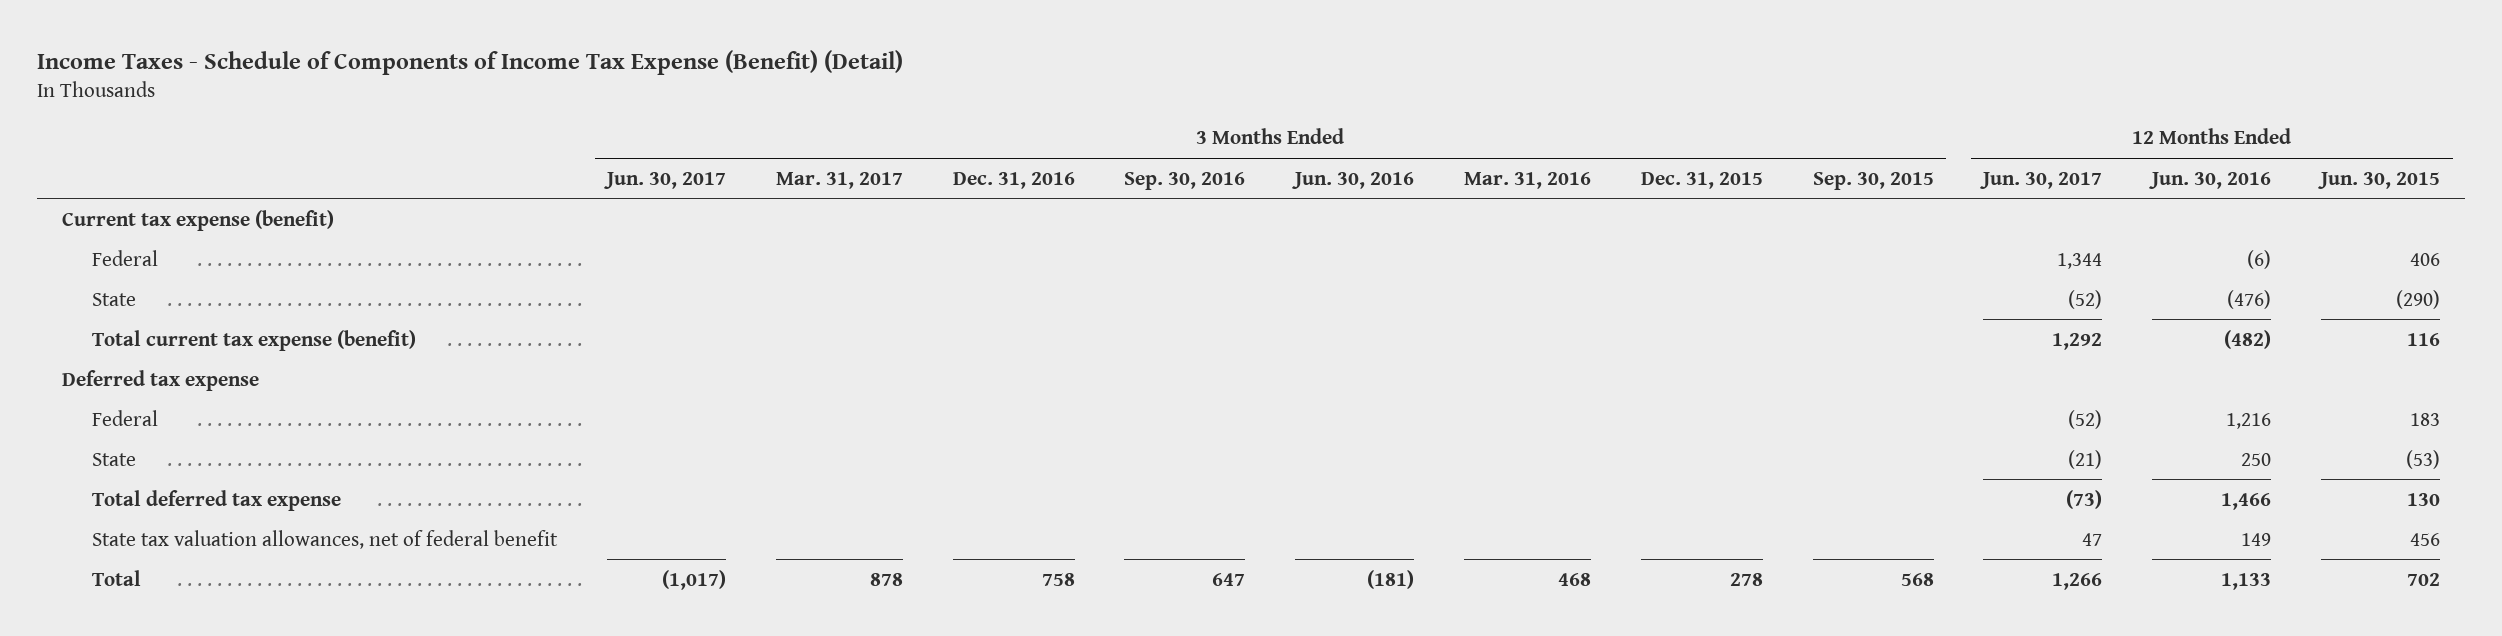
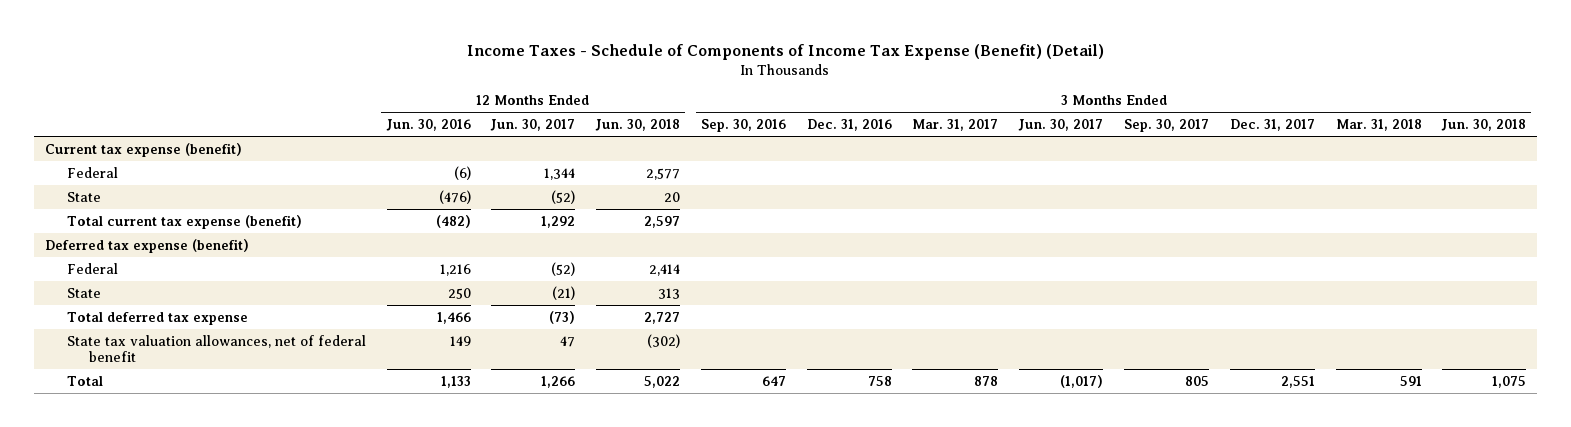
- | 3 Months Ended Jun. 30, 2017 | 3 Months Ended Mar. 31, 2017 | 3 Months Ended Dec. 31, 2016 | 3 Months Ended Sep. 30, 2016 | 3 Months Ended Jun. 30, 2016 | 3 Months Ended Mar. 31, 2016 | 3 Months Ended Dec. 31, 2015 | 3 Months Ended Sep. 30, 2015 | 12 Months Ended Jun. 30, 2017 | 12 Months Ended Jun. 30, 2016 | 12 Months Ended Jun. 30, 2015
+ | 12 Months Ended Jun. 30, 2016 | 12 Months Ended Jun. 30, 2017 | 12 Months Ended Jun. 30, 2018 | 3 Months Ended Sep. 30, 2016 | 3 Months Ended Dec. 31, 2016 | 3 Months Ended Mar. 31, 2017 | 3 Months Ended Jun. 30, 2017 | 3 Months Ended Sep. 30, 2017 | 3 Months Ended Dec. 31, 2017 | 3 Months Ended Mar. 31, 2018 | 3 Months Ended Jun. 30, 2018
- Deferred tax expense
+ Deferred tax expense (benefit)

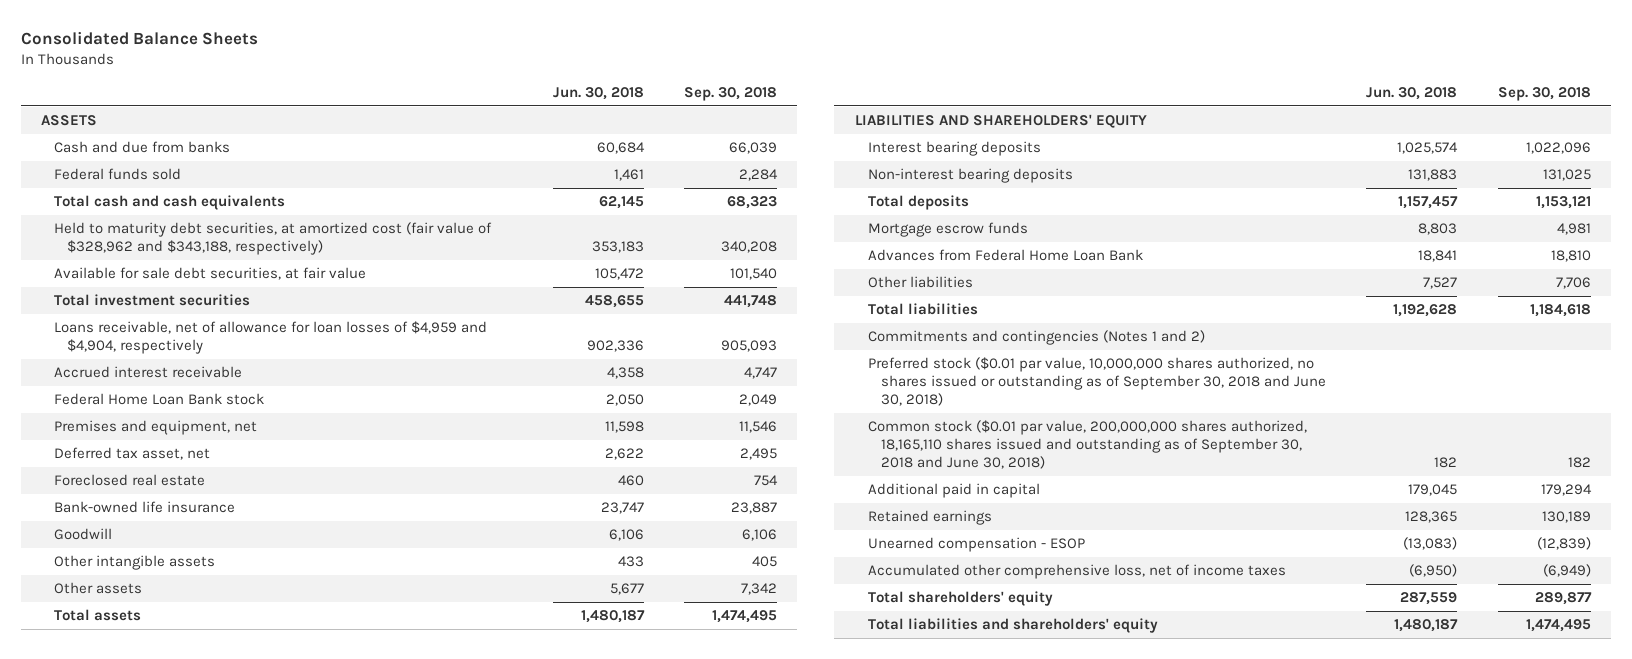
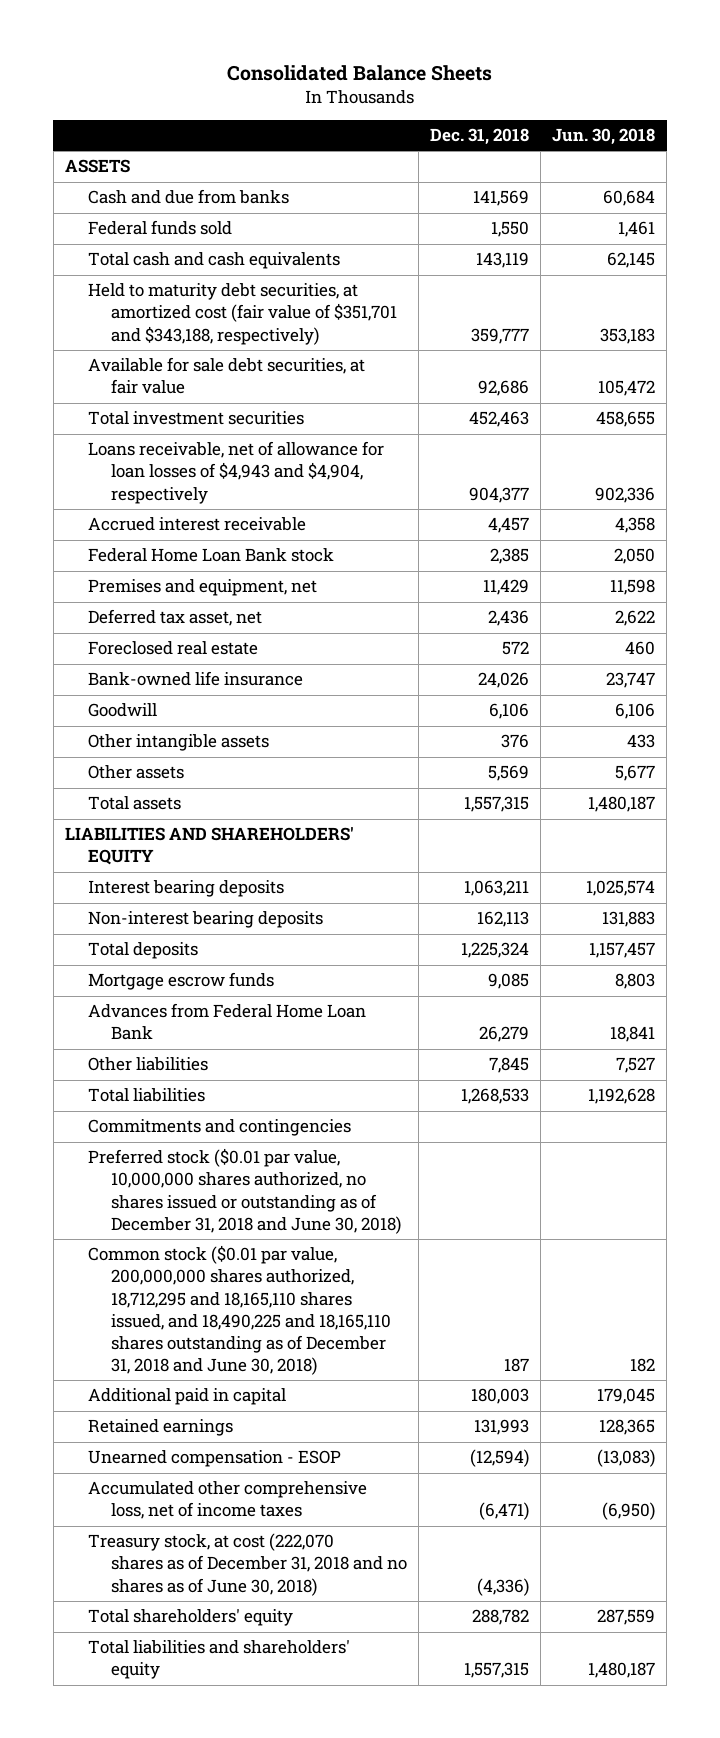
- | Jun. 30, 2018 | Sep. 30, 2018
+ | Dec. 31, 2018 | Jun. 30, 2018
- Held to maturity debt securities, at amortized cost (fair value of $328,962 and $343,188, respectively) | 353,183 | 340,208
+ Held to maturity debt securities, at amortized cost (fair value of $351,701 and $343,188, respectively) | 359,777 | 353,183
- Loans receivable, net of allowance for loan losses of $4,959 and $4,904, respectively | 902,336 | 905,093
+ Loans receivable, net of allowance for loan losses of $4,943 and $4,904, respectively | 904,377 | 902,336
- Commitments and contingencies (Notes 1 and 2)
- Preferred stock ($0.01 par value, 10,000,000 shares authorized, no shares issued or outstanding as of September 30, 2018 and June 30, 2018)
- Common stock ($0.01 par value, 200,000,000 shares authorized, 18,165,110 shares issued and outstanding as of September 30, 2018 and June 30, 2018) | 182 | 182
+ Commitments and contingencies
+ Preferred stock ($0.01 par value, 10,000,000 shares authorized, no shares issued or outstanding as of December 31, 2018 and June 30, 2018)
+ Common stock ($0.01 par value, 200,000,000 shares authorized, 18,712,295 and 18,165,110 shares issued, and 18,490,225 and 18,165,110 shares outstanding as of December 31, 2018 and June 30, 2018) | 187 | 182
+ Treasury stock, at cost (222,070 shares as of December 31, 2018 and no shares as of June 30, 2018) | (4,336) |

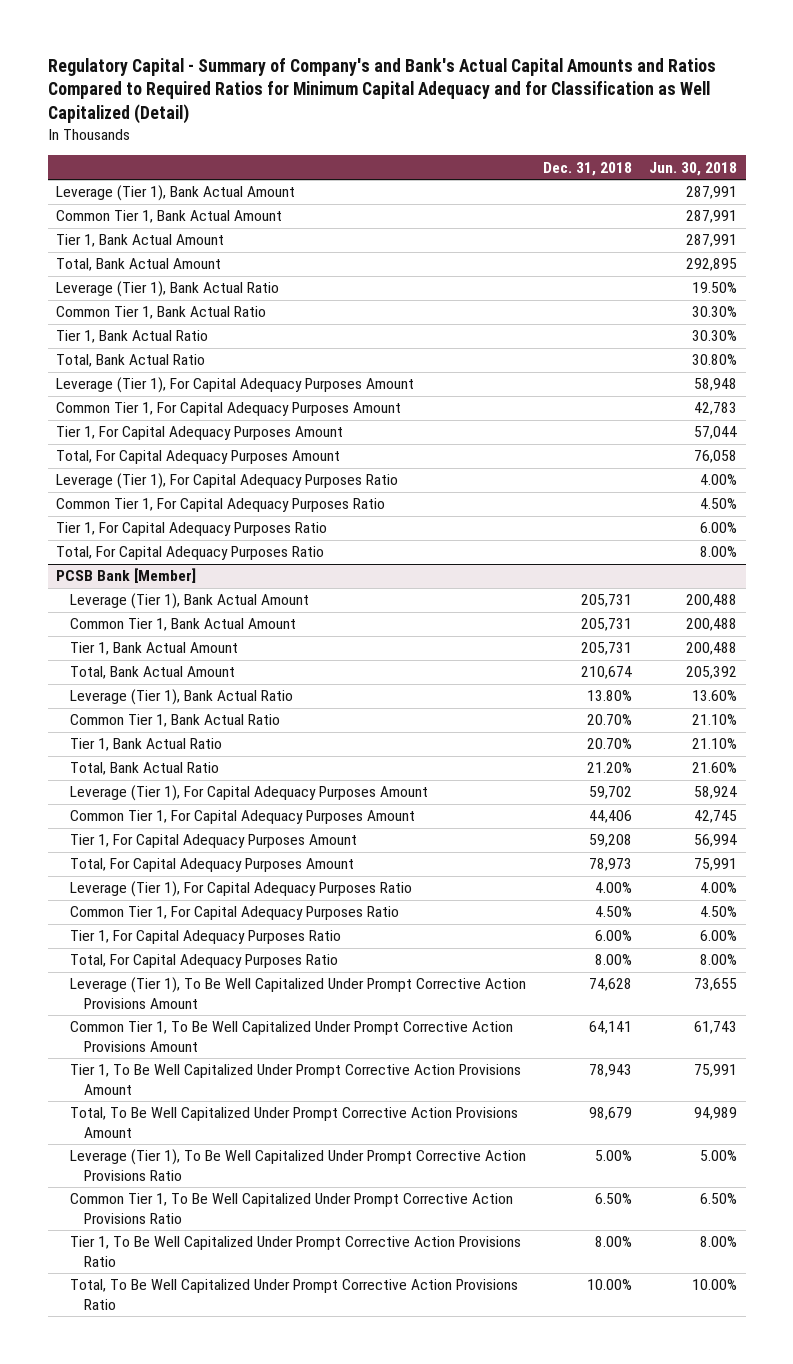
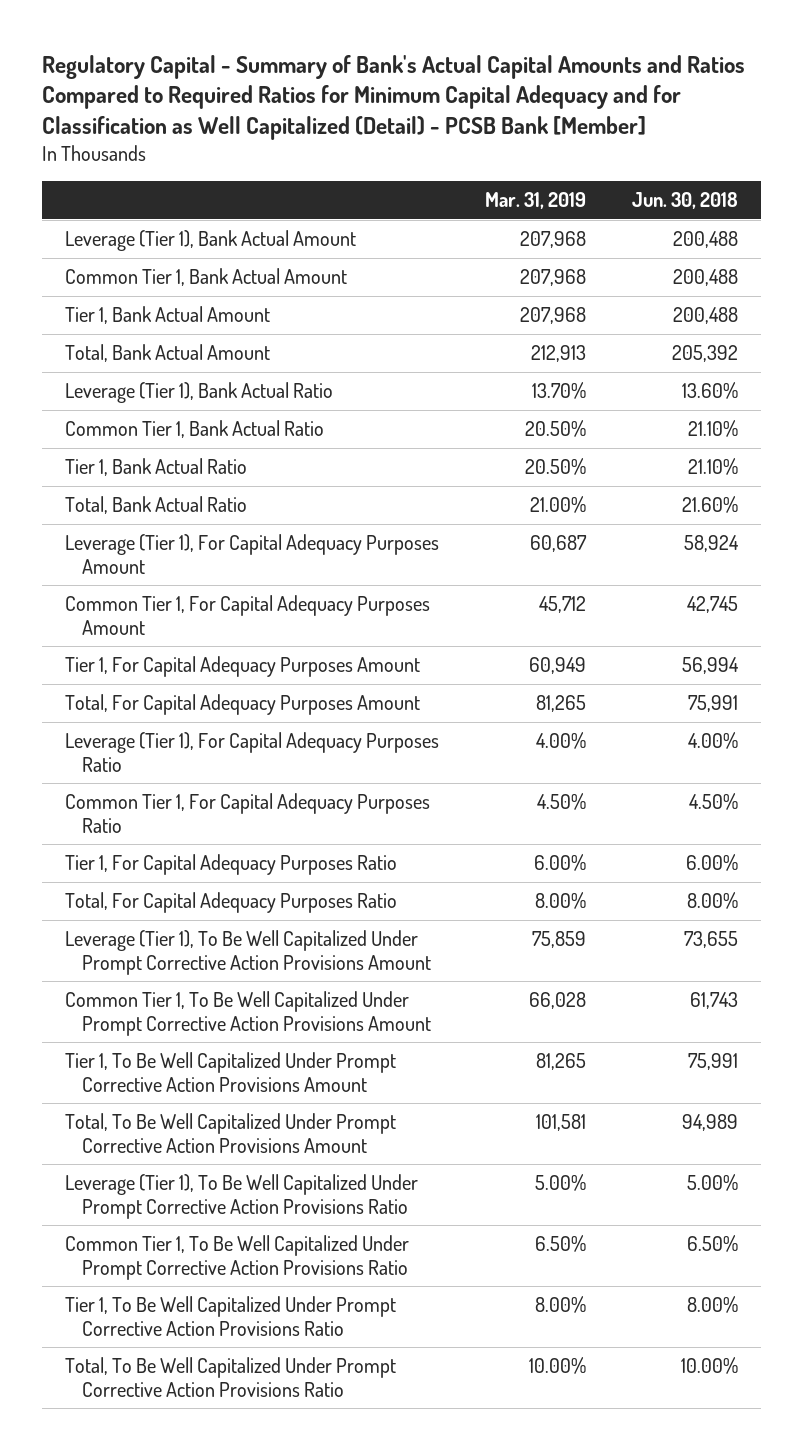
- Regulatory Capital - Summary of Company's and Bank's Actual Capital Amounts and Ratios Compared to Required Ratios for Minimum Capital Adequacy and for Classification as Well Capitalized (Detail)
+ Regulatory Capital - Summary of Bank's Actual Capital Amounts and Ratios Compared to Required Ratios for Minimum Capital Adequacy and for Classification as Well Capitalized (Detail) - PCSB Bank [Member]
- | Dec. 31, 2018 | Jun. 30, 2018
+ | Mar. 31, 2019 | Jun. 30, 2018
- Leverage (Tier 1), Bank Actual Amount | | 287,991
- Common Tier 1, Bank Actual Amount | | 287,991
- Tier 1, Bank Actual Amount | | 287,991
- Total, Bank Actual Amount | | 292,895
- Leverage (Tier 1), Bank Actual Ratio | | 19.50%
- Common Tier 1, Bank Actual Ratio | | 30.30%
- Tier 1, Bank Actual Ratio | | 30.30%
- Total, Bank Actual Ratio | | 30.80%
- Leverage (Tier 1), For Capital Adequacy Purposes Amount | | 58,948
- Common Tier 1, For Capital Adequacy Purposes Amount | | 42,783
- Tier 1, For Capital Adequacy Purposes Amount | | 57,044
- Total, For Capital Adequacy Purposes Amount | | 76,058
- Leverage (Tier 1), For Capital Adequacy Purposes Ratio | | 4.00%
- Common Tier 1, For Capital Adequacy Purposes Ratio | | 4.50%
- Tier 1, For Capital Adequacy Purposes Ratio | | 6.00%
- Total, For Capital Adequacy Purposes Ratio | | 8.00%
- PCSB Bank [Member]

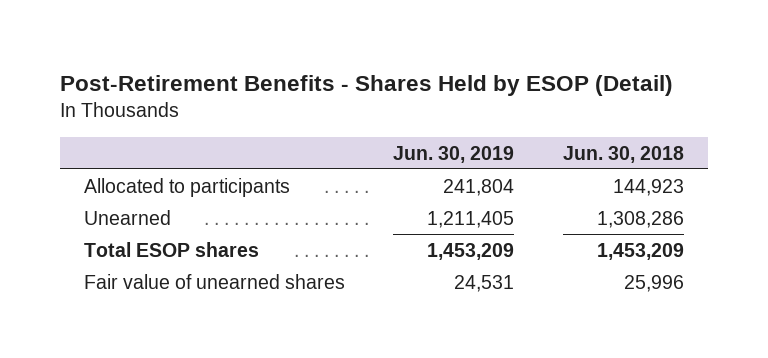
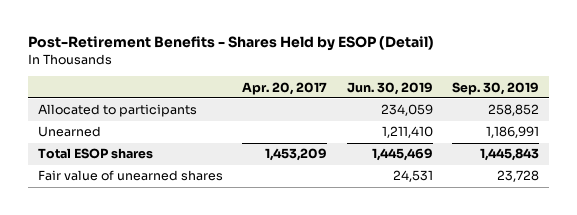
- | Jun. 30, 2019 | Jun. 30, 2018
+ | Apr. 20, 2017 | Jun. 30, 2019 | Sep. 30, 2019
- Allocated to participants | 241,804 | 144,923
- Unearned | 1,211,405 | 1,308,286
- Total ESOP shares | 1,453,209 | 1,453,209
+ Allocated to participants | | 234,059 | 258,852
+ Unearned | | 1,211,410 | 1,186,991
+ Total ESOP shares | 1,453,209 | 1,445,469 | 1,445,843

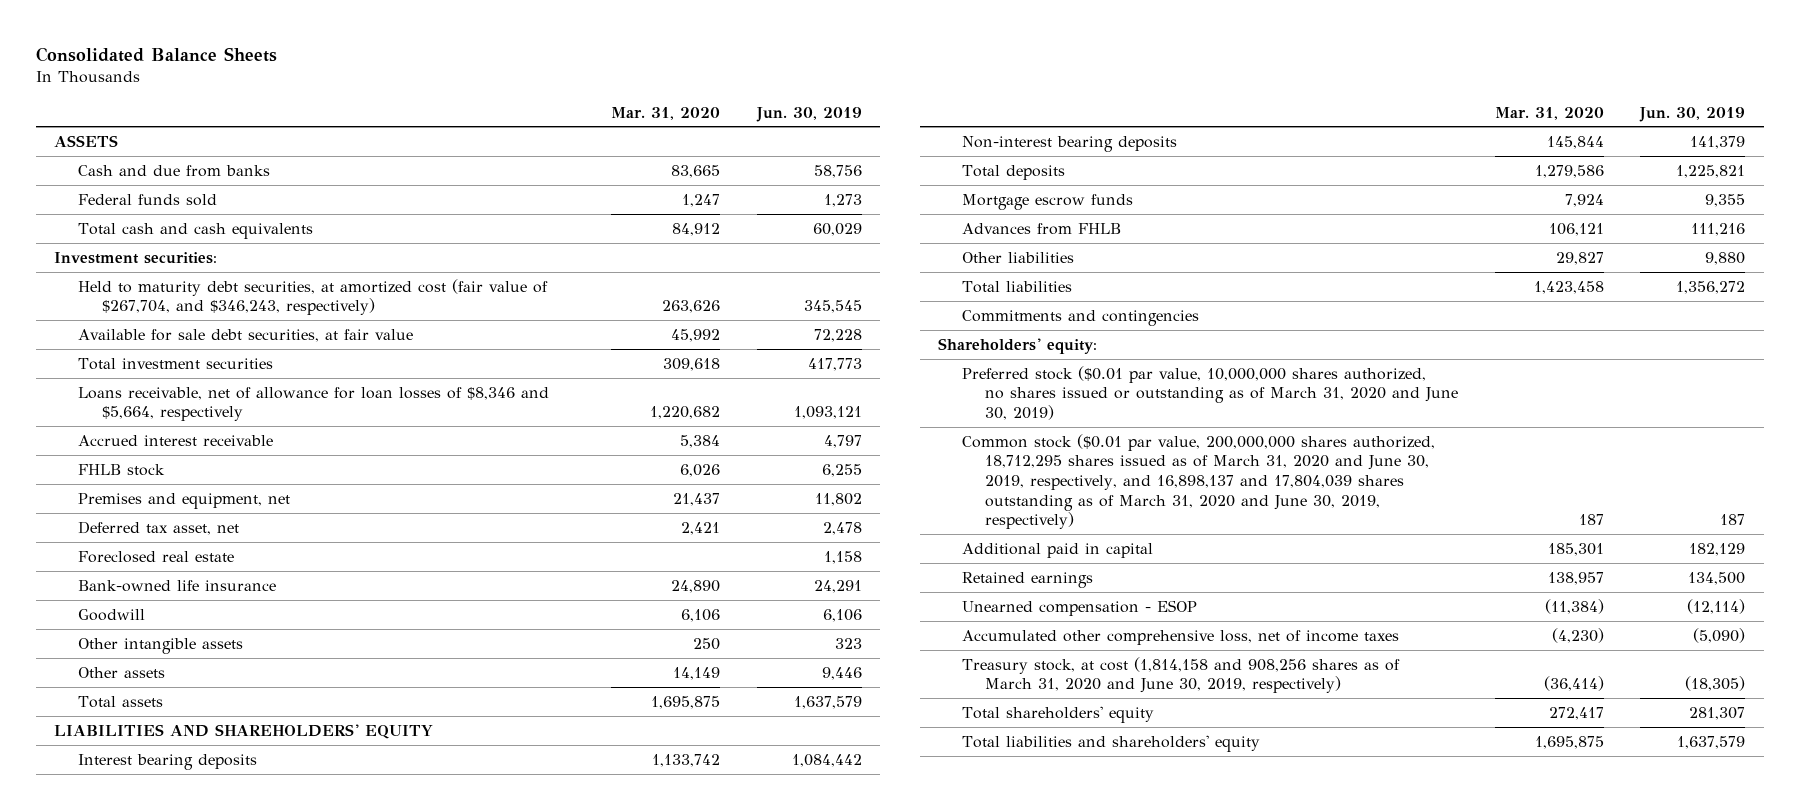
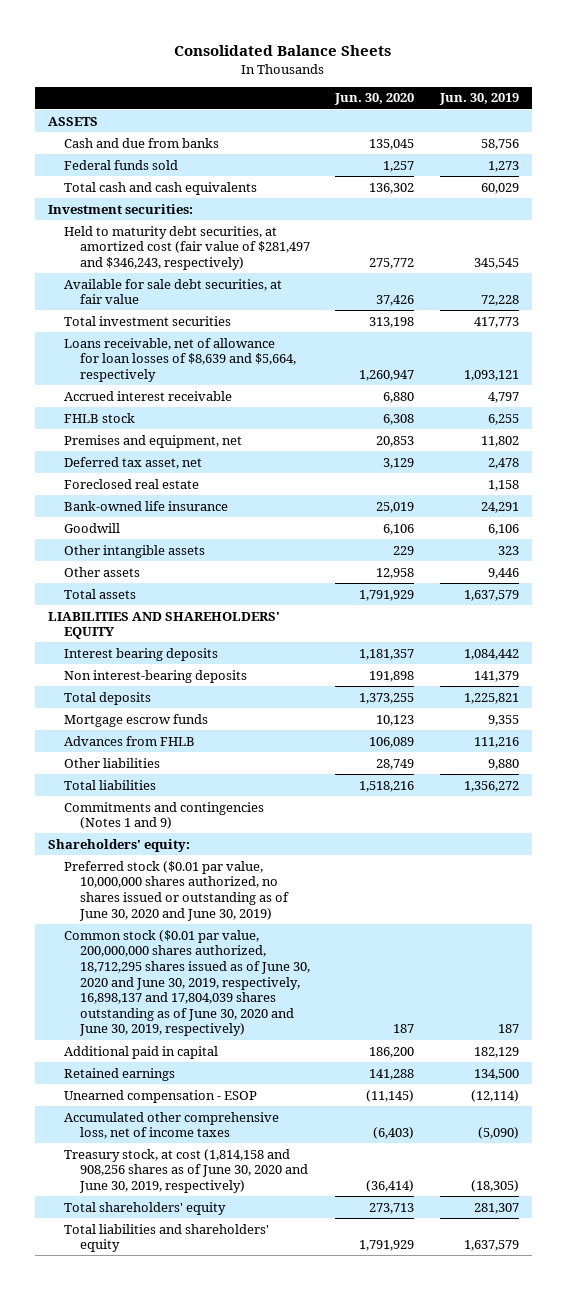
- | Mar. 31, 2020 | Jun. 30, 2019
+ | Jun. 30, 2020 | Jun. 30, 2019
- Held to maturity debt securities, at amortized cost (fair value of $267,704, and $346,243, respectively) | 263,626 | 345,545
+ Held to maturity debt securities, at amortized cost (fair value of $281,497 and $346,243, respectively) | 275,772 | 345,545
- Loans receivable, net of allowance for loan losses of $8,346 and $5,664, respectively | 1,220,682 | 1,093,121
+ Loans receivable, net of allowance for loan losses of $8,639 and $5,664, respectively | 1,260,947 | 1,093,121
- Non-interest bearing deposits | 145,844 | 141,379
+ Non interest-bearing deposits | 191,898 | 141,379
- Commitments and contingencies
+ Commitments and contingencies (Notes 1 and 9)
- Preferred stock ($0.01 par value, 10,000,000 shares authorized, no shares issued or outstanding as of March 31, 2020 and June 30, 2019)
- Common stock ($0.01 par value, 200,000,000 shares authorized, 18,712,295 shares issued as of March 31, 2020 and June 30, 2019, respectively, and 16,898,137 and 17,804,039 shares outstanding as of March 31, 2020 and June 30, 2019, respectively) | 187 | 187
+ Preferred stock ($0.01 par value, 10,000,000 shares authorized, no shares issued or outstanding as of June 30, 2020 and June 30, 2019)
+ Common stock ($0.01 par value, 200,000,000 shares authorized, 18,712,295 shares issued as of June 30, 2020 and June 30, 2019, respectively, 16,898,137 and 17,804,039 shares outstanding as of June 30, 2020 and June 30, 2019, respectively) | 187 | 187
- Treasury stock, at cost (1,814,158 and 908,256 shares as of March 31, 2020 and June 30, 2019, respectively) | (36,414) | (18,305)
+ Treasury stock, at cost (1,814,158 and 908,256 shares as of June 30, 2020 and June 30, 2019, respectively) | (36,414) | (18,305)

